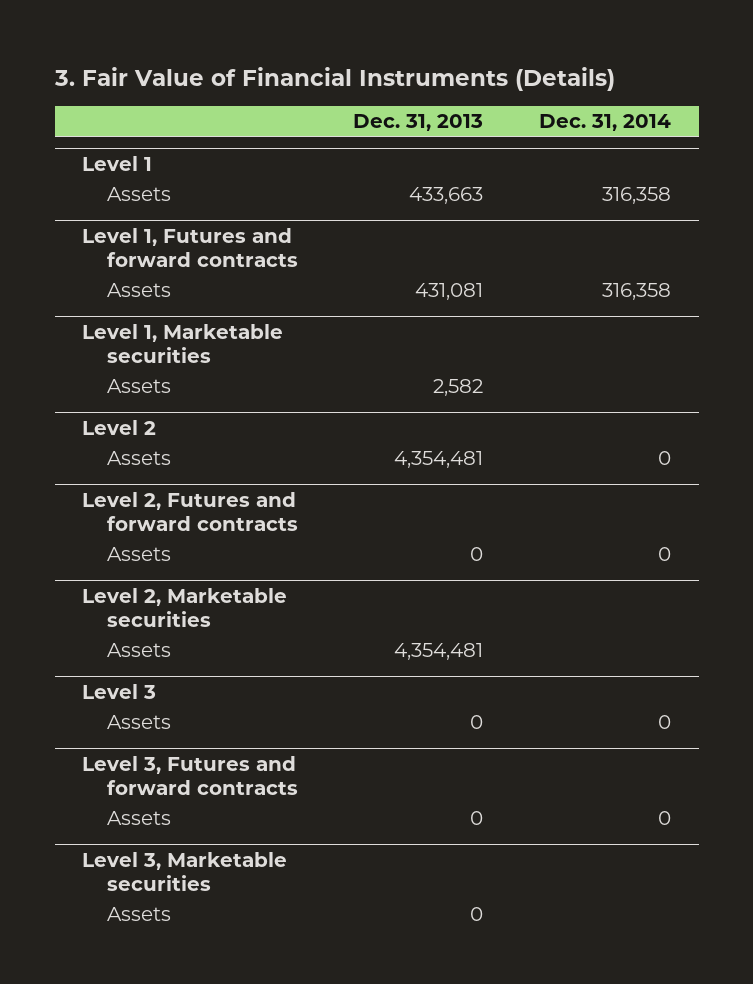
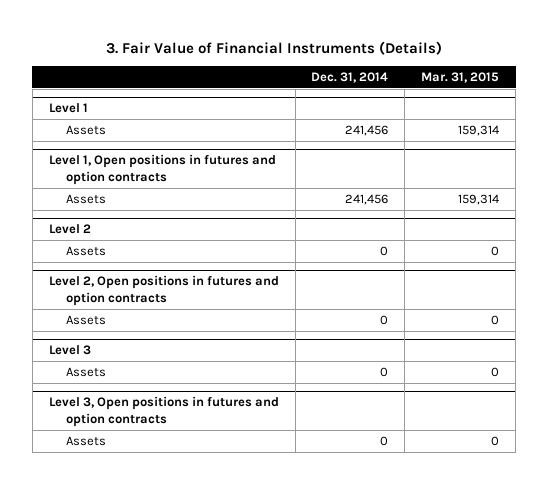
- | Dec. 31, 2013 | Dec. 31, 2014
+ | Dec. 31, 2014 | Mar. 31, 2015
@ Level 1
- Assets | 433,663 | 316,358
- Level 1, Futures and forward contracts
- Assets | 431,081 | 316,358
- Level 1, Marketable securities
- Assets | 2,582 |
@ Level 1
+ Assets | 241,456 | 159,314
+ Level 1, Open positions in futures and option contracts
+ Assets | 241,456 | 159,314
- Level 2, Futures and forward contracts
+ Level 2, Open positions in futures and option contracts
- Level 2, Marketable securities
- Assets | 4,354,481 |
- Level 3, Futures and forward contracts
+ Level 3, Open positions in futures and option contracts
- Level 3, Marketable securities
- Assets | 0 |

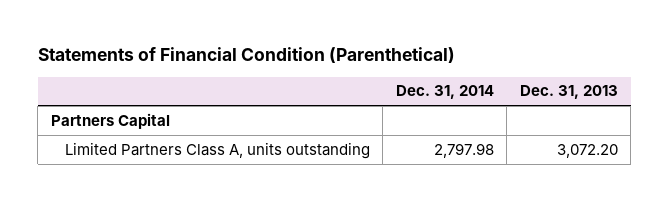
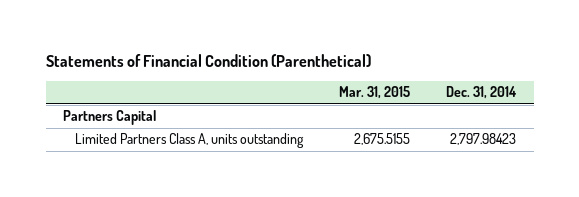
- | Dec. 31, 2014 | Dec. 31, 2013
+ | Mar. 31, 2015 | Dec. 31, 2014
- Limited Partners Class A, units outstanding | 2,797.98 | 3,072.20
+ Limited Partners Class A, units outstanding | 2,675.5155 | 2,797.98423

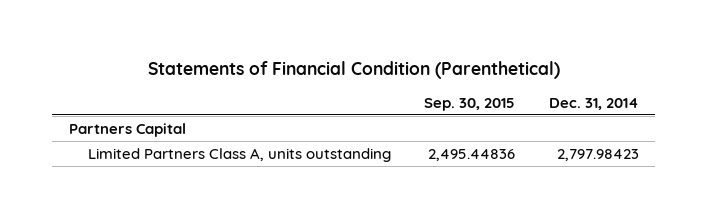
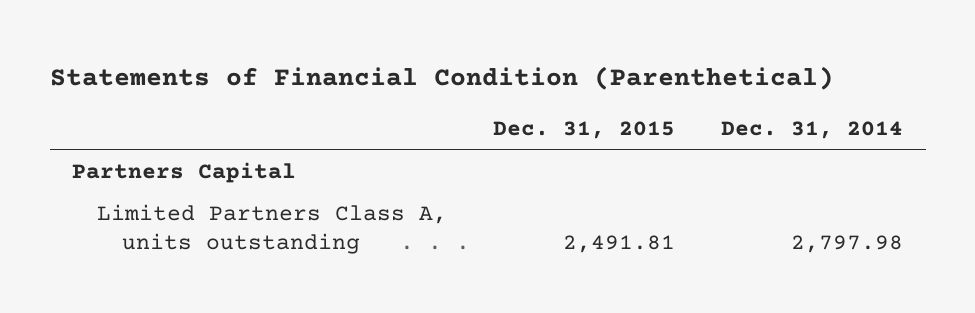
- | Sep. 30, 2015 | Dec. 31, 2014
+ | Dec. 31, 2015 | Dec. 31, 2014
- Limited Partners Class A, units outstanding | 2,495.44836 | 2,797.98423
+ Limited Partners Class A, units outstanding | 2,491.81 | 2,797.98

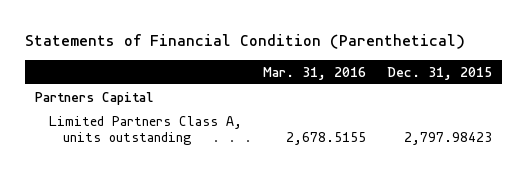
- | Dec. 31, 2015 | Dec. 31, 2014
+ | Mar. 31, 2016 | Dec. 31, 2015
- Limited Partners Class A, units outstanding | 2,491.81 | 2,797.98
+ Limited Partners Class A, units outstanding | 2,678.5155 | 2,797.98423

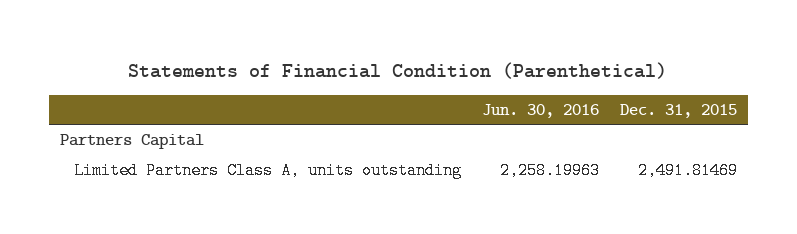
- | Mar. 31, 2016 | Dec. 31, 2015
+ | Jun. 30, 2016 | Dec. 31, 2015
- Limited Partners Class A, units outstanding | 2,678.5155 | 2,797.98423
+ Limited Partners Class A, units outstanding | 2,258.19963 | 2,491.81469

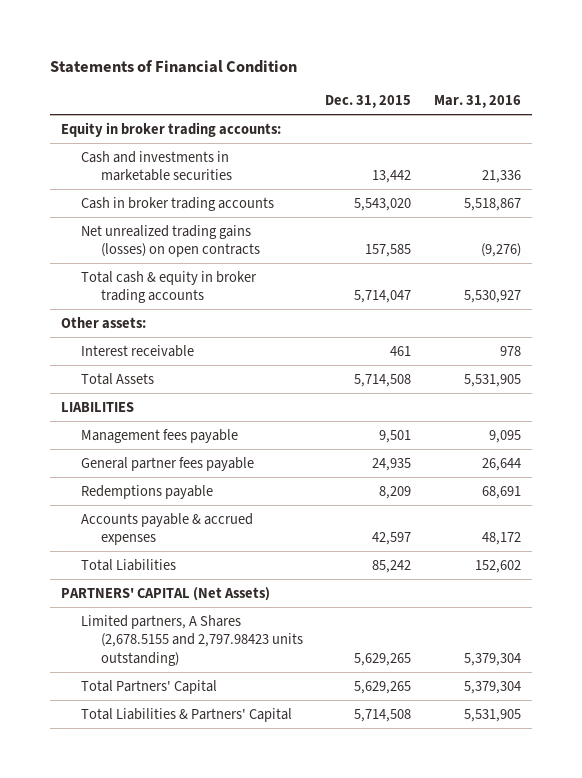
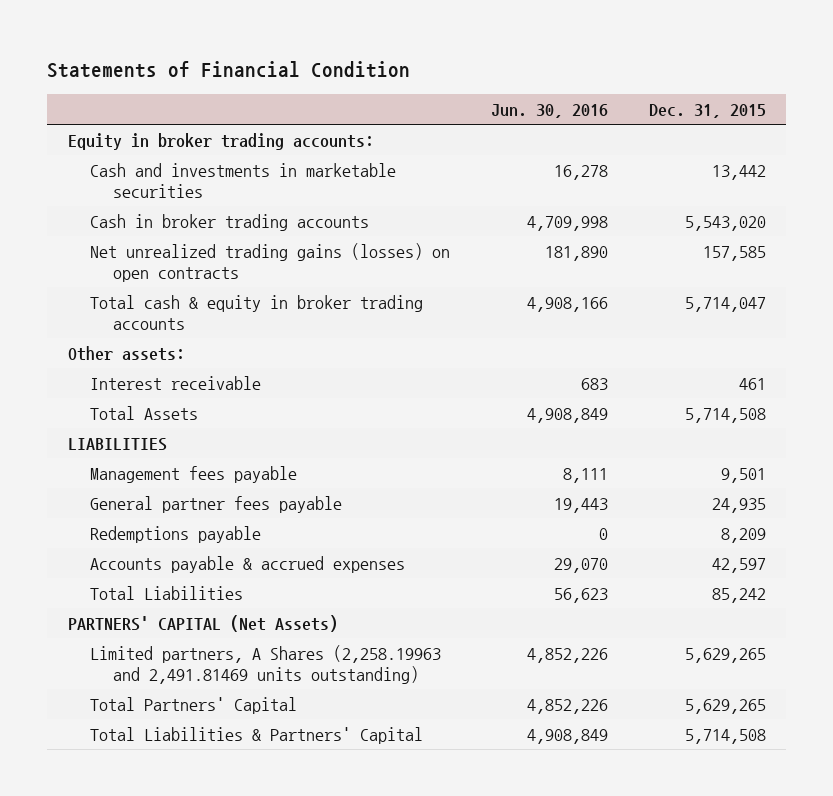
- | Dec. 31, 2015 | Mar. 31, 2016
+ | Jun. 30, 2016 | Dec. 31, 2015
- Limited partners, A Shares (2,678.5155 and 2,797.98423 units outstanding) | 5,629,265 | 5,379,304
+ Limited partners, A Shares (2,258.19963 and 2,491.81469 units outstanding) | 4,852,226 | 5,629,265

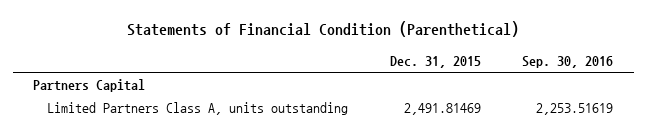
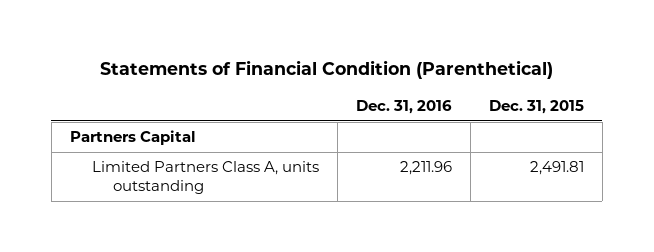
- | Dec. 31, 2015 | Sep. 30, 2016
+ | Dec. 31, 2016 | Dec. 31, 2015
- Limited Partners Class A, units outstanding | 2,491.81469 | 2,253.51619
+ Limited Partners Class A, units outstanding | 2,211.96 | 2,491.81

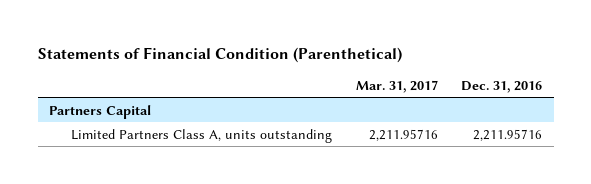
- | Dec. 31, 2016 | Dec. 31, 2015
+ | Mar. 31, 2017 | Dec. 31, 2016
- Limited Partners Class A, units outstanding | 2,211.96 | 2,491.81
+ Limited Partners Class A, units outstanding | 2,211.95716 | 2,211.95716

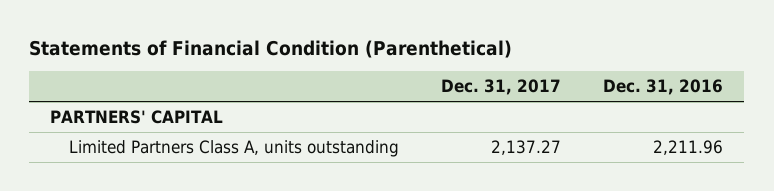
- | Mar. 31, 2017 | Dec. 31, 2016
+ | Dec. 31, 2017 | Dec. 31, 2016
- Partners Capital
- Limited Partners Class A, units outstanding | 2,211.95716 | 2,211.95716
+ PARTNERS' CAPITAL
+ Limited Partners Class A, units outstanding | 2,137.27 | 2,211.96

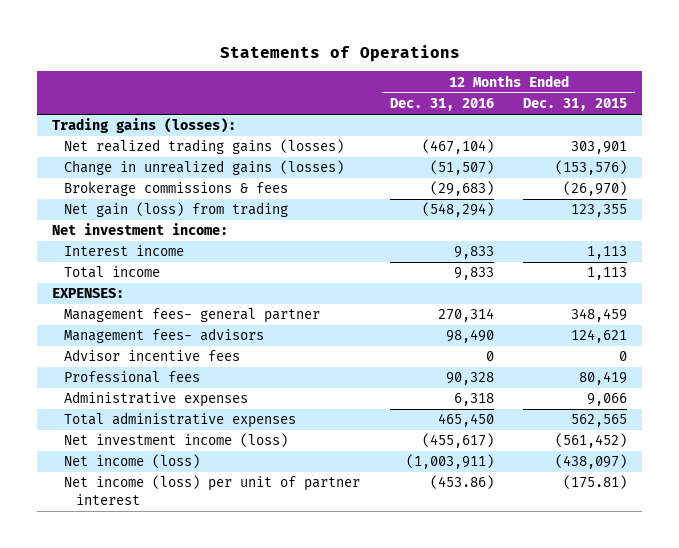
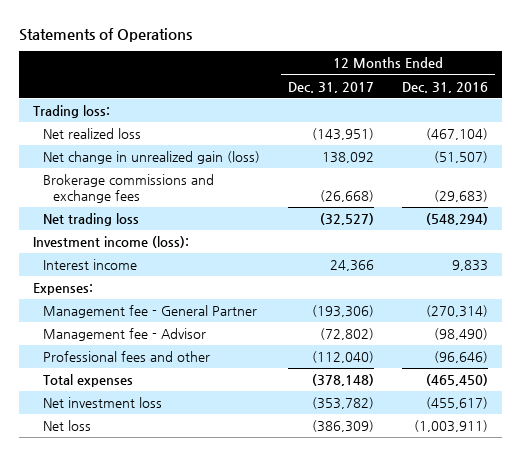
- | 12 Months Ended Dec. 31, 2016 | 12 Months Ended Dec. 31, 2015
+ | 12 Months Ended Dec. 31, 2017 | 12 Months Ended Dec. 31, 2016
- Trading gains (losses):
- Net realized trading gains (losses) | (467,104) | 303,901
- Change in unrealized gains (losses) | (51,507) | (153,576)
- Brokerage commissions & fees | (29,683) | (26,970)
- Net gain (loss) from trading | (548,294) | 123,355
- Net investment income:
+ Trading loss:
+ Net realized loss | (143,951) | (467,104)
+ Net change in unrealized gain (loss) | 138,092 | (51,507)
+ Brokerage commissions and exchange fees | (26,668) | (29,683)
+ Net trading loss | (32,527) | (548,294)
+ Investment income (loss):
- Total income | 9,833 | 1,113
- EXPENSES:
- Management fees- general partner | 270,314 | 348,459
- Management fees- advisors | 98,490 | 124,621
- Advisor incentive fees | 0 | 0
- Professional fees | 90,328 | 80,419
- Administrative expenses | 6,318 | 9,066
- Total administrative expenses | 465,450 | 562,565
- Net investment income (loss) | (455,617) | (561,452)
- Net income (loss) | (1,003,911) | (438,097)
- Net income (loss) per unit of partner interest | (453.86) | (175.81)
+ Expenses:
+ Management fee - General Partner | (193,306) | (270,314)
+ Management fee - Advisor | (72,802) | (98,490)
+ Professional fees and other | (112,040) | (96,646)
+ Total expenses | (378,148) | (465,450)
+ Net investment loss | (353,782) | (455,617)
+ Net loss | (386,309) | (1,003,911)

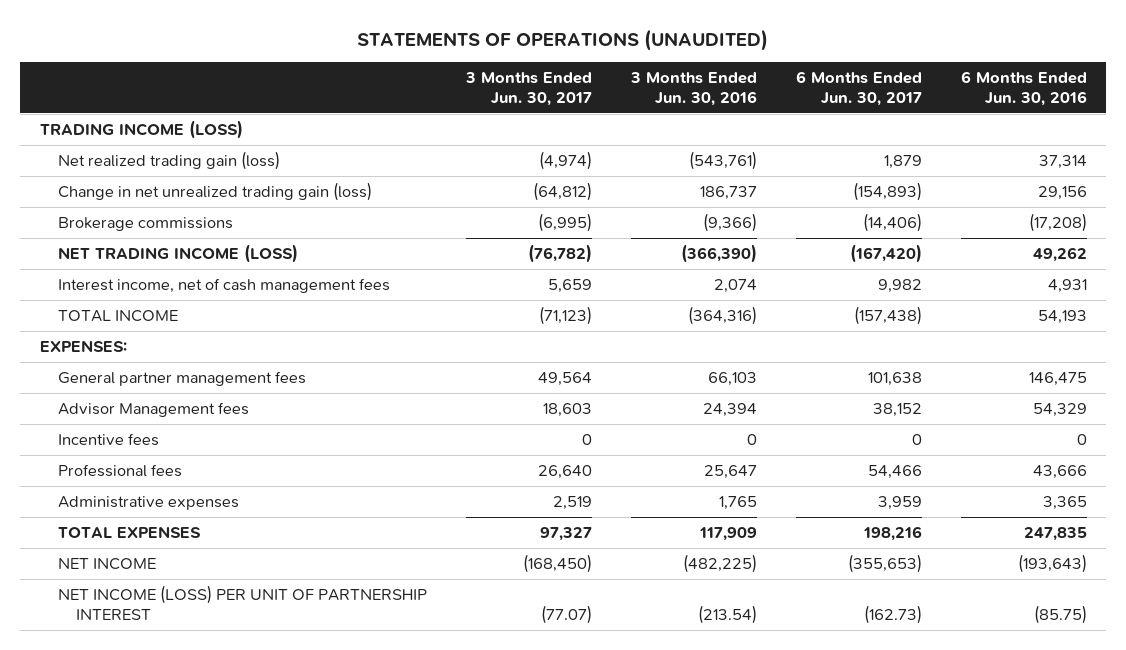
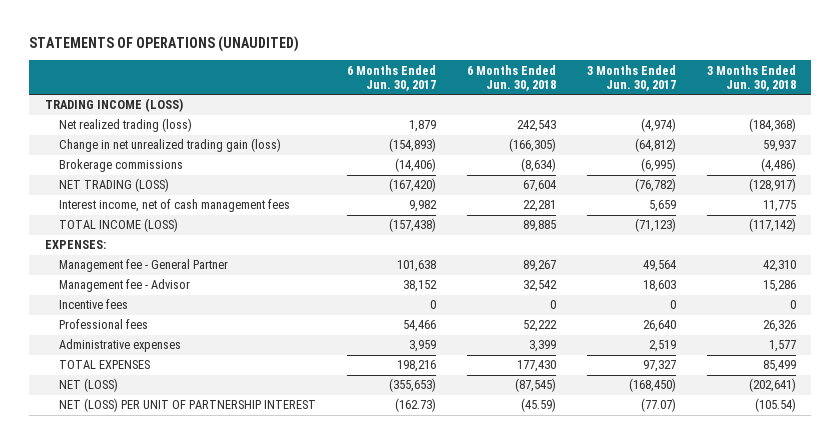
- | 3 Months Ended Jun. 30, 2017 | 3 Months Ended Jun. 30, 2016 | 6 Months Ended Jun. 30, 2017 | 6 Months Ended Jun. 30, 2016
+ | 6 Months Ended Jun. 30, 2017 | 6 Months Ended Jun. 30, 2018 | 3 Months Ended Jun. 30, 2017 | 3 Months Ended Jun. 30, 2018
- Net realized trading gain (loss) | (4,974) | (543,761) | 1,879 | 37,314
+ Net realized trading (loss) | 1,879 | 242,543 | (4,974) | (184,368)
- NET TRADING INCOME (LOSS) | (76,782) | (366,390) | (167,420) | 49,262
+ NET TRADING (LOSS) | (167,420) | 67,604 | (76,782) | (128,917)
- TOTAL INCOME | (71,123) | (364,316) | (157,438) | 54,193
+ TOTAL INCOME (LOSS) | (157,438) | 89,885 | (71,123) | (117,142)
- General partner management fees | 49,564 | 66,103 | 101,638 | 146,475
- Advisor Management fees | 18,603 | 24,394 | 38,152 | 54,329
+ Management fee - General Partner | 101,638 | 89,267 | 49,564 | 42,310
+ Management fee - Advisor | 38,152 | 32,542 | 18,603 | 15,286
- NET INCOME | (168,450) | (482,225) | (355,653) | (193,643)
- NET INCOME (LOSS) PER UNIT OF PARTNERSHIP INTEREST | (77.07) | (213.54) | (162.73) | (85.75)
+ NET (LOSS) | (355,653) | (87,545) | (168,450) | (202,641)
+ NET (LOSS) PER UNIT OF PARTNERSHIP INTEREST | (162.73) | (45.59) | (77.07) | (105.54)

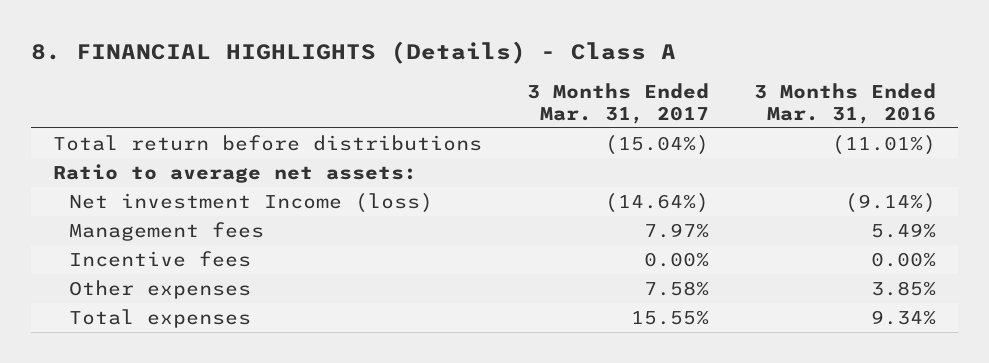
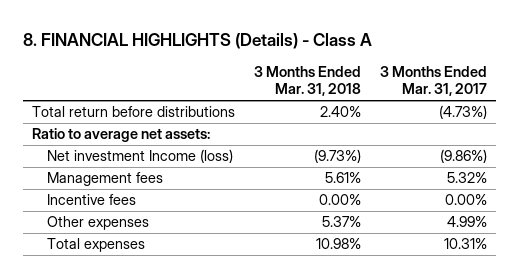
- | 3 Months Ended Mar. 31, 2017 | 3 Months Ended Mar. 31, 2016
+ | 3 Months Ended Mar. 31, 2018 | 3 Months Ended Mar. 31, 2017
- Total return before distributions | (15.04%) | (11.01%)
+ Total return before distributions | 2.40% | (4.73%)
- Net investment Income (loss) | (14.64%) | (9.14%)
- Management fees | 7.97% | 5.49%
+ Net investment Income (loss) | (9.73%) | (9.86%)
+ Management fees | 5.61% | 5.32%
- Other expenses | 7.58% | 3.85%
- Total expenses | 15.55% | 9.34%
+ Other expenses | 5.37% | 4.99%
+ Total expenses | 10.98% | 10.31%

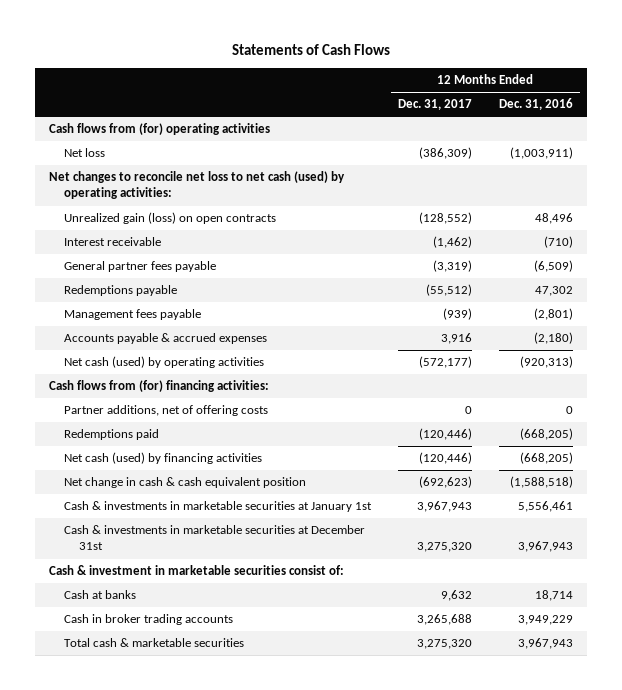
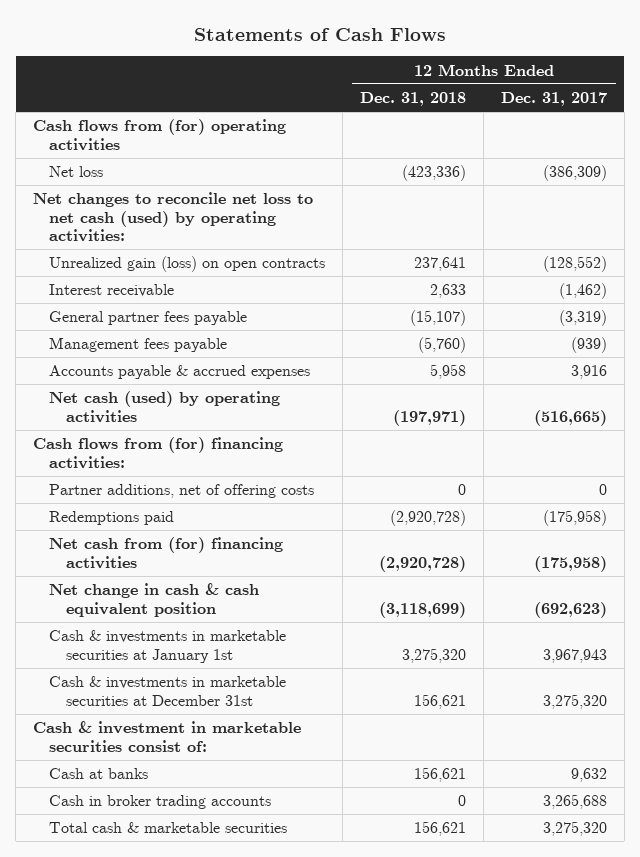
- | 12 Months Ended Dec. 31, 2017 | 12 Months Ended Dec. 31, 2016
+ | 12 Months Ended Dec. 31, 2018 | 12 Months Ended Dec. 31, 2017
- Redemptions payable | (55,512) | 47,302
- Net cash (used) by operating activities | (572,177) | (920,313)
+ Net cash (used) by operating activities | (197,971) | (516,665)
- Redemptions paid | (120,446) | (668,205)
- Net cash (used) by financing activities | (120,446) | (668,205)
+ Redemptions paid | (2,920,728) | (175,958)
+ Net cash from (for) financing activities | (2,920,728) | (175,958)

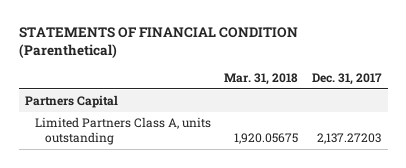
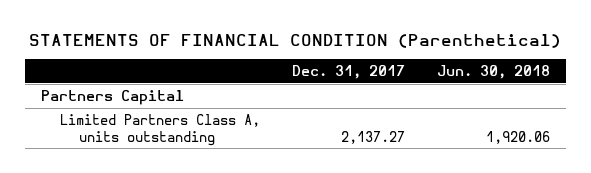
- | Mar. 31, 2018 | Dec. 31, 2017
+ | Dec. 31, 2017 | Jun. 30, 2018
- Limited Partners Class A, units outstanding | 1,920.05675 | 2,137.27203
+ Limited Partners Class A, units outstanding | 2,137.27 | 1,920.06

